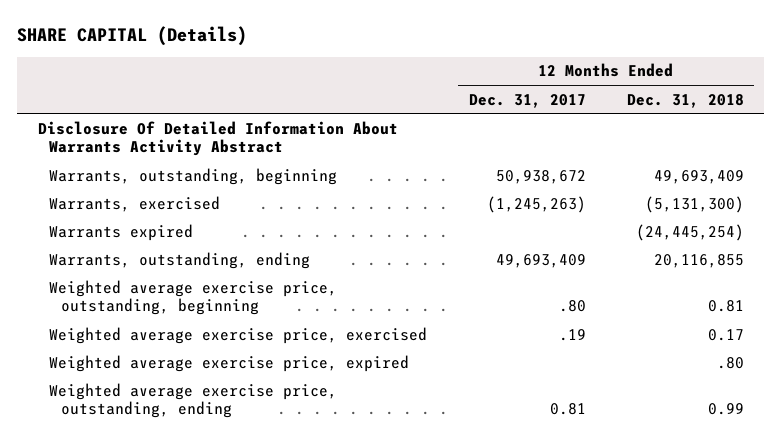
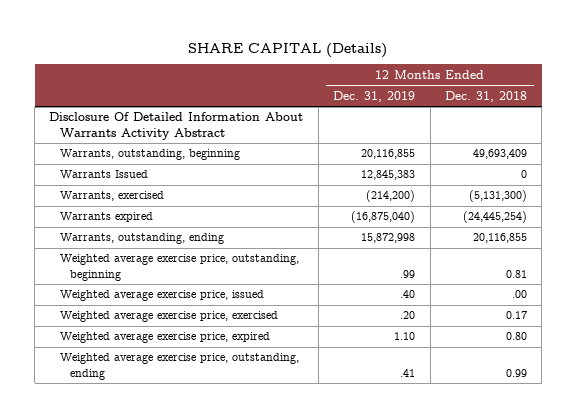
- | 12 Months Ended Dec. 31, 2017 | 12 Months Ended Dec. 31, 2018
+ | 12 Months Ended Dec. 31, 2019 | 12 Months Ended Dec. 31, 2018
+ Warrants Issued | 12,845,383 | 0
+ Weighted average exercise price, issued | .40 | .00
- Weighted average exercise price, expired | | .80
+ Weighted average exercise price, expired | 1.10 | 0.80

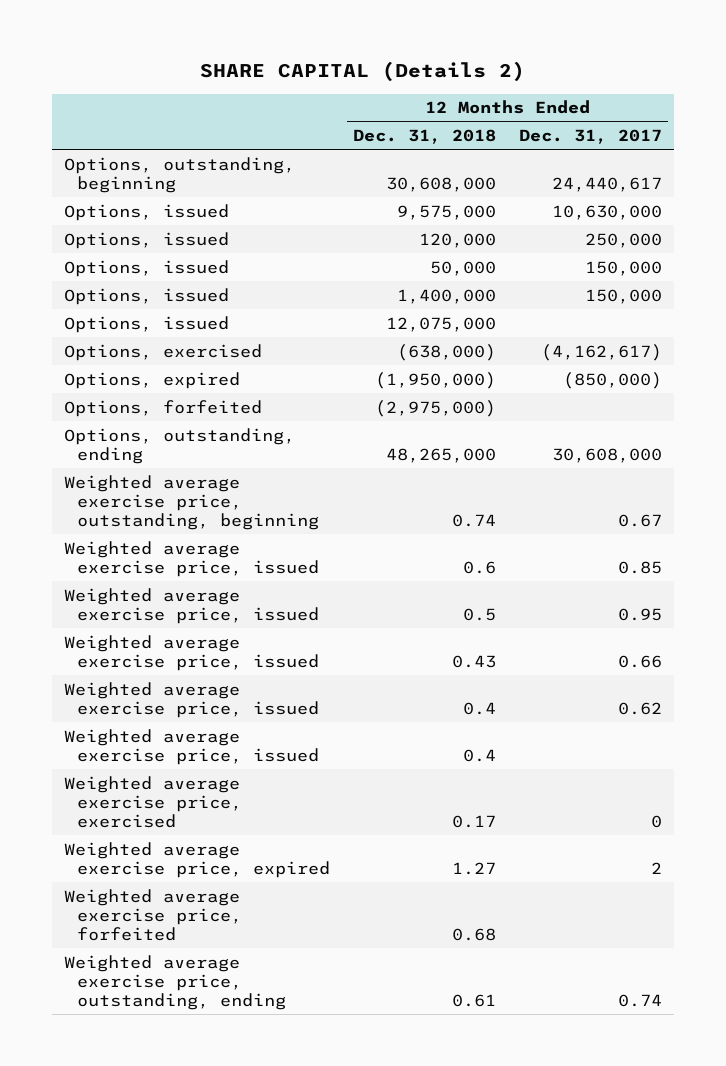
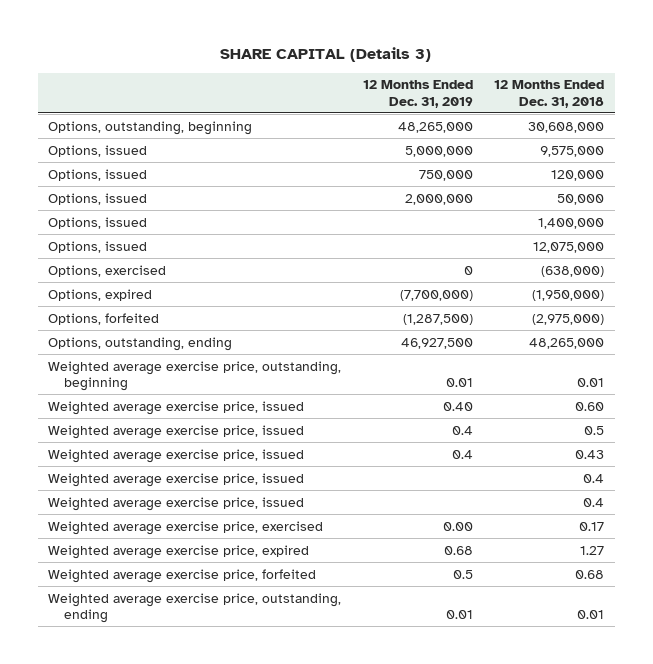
- SHARE CAPITAL (Details 2)
+ SHARE CAPITAL (Details 3)
- | 12 Months Ended Dec. 31, 2018 | 12 Months Ended Dec. 31, 2017
+ | 12 Months Ended Dec. 31, 2019 | 12 Months Ended Dec. 31, 2018
- Weighted average exercise price, outstanding, beginning | 0.74 | 0.67
- Weighted average exercise price, issued | 0.6 | 0.85
+ Weighted average exercise price, outstanding, beginning | 0.01 | 0.01
+ Weighted average exercise price, issued | 0.40 | 0.60
- Weighted average exercise price, outstanding, ending | 0.61 | 0.74
+ Weighted average exercise price, outstanding, ending | 0.01 | 0.01

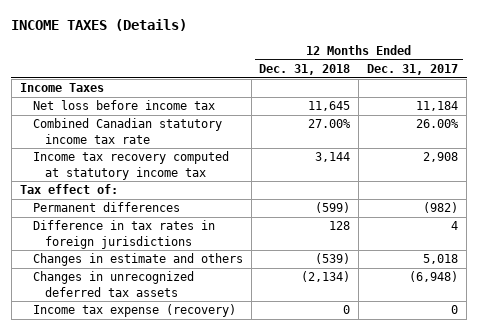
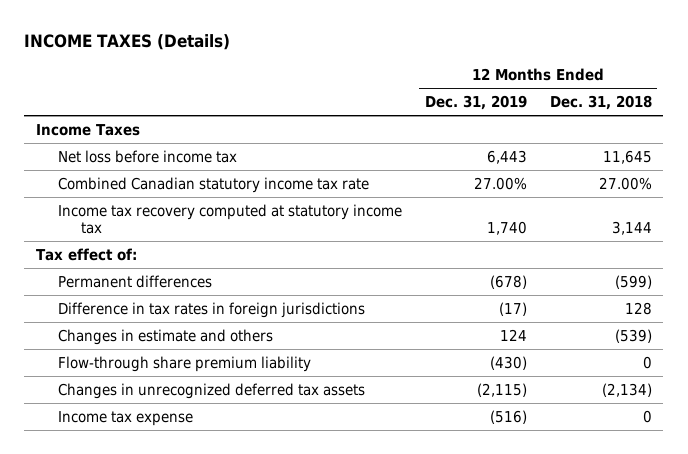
- | 12 Months Ended Dec. 31, 2018 | 12 Months Ended Dec. 31, 2017
+ | 12 Months Ended Dec. 31, 2019 | 12 Months Ended Dec. 31, 2018
+ Flow-through share premium liability | (430) | 0
- Income tax expense (recovery) | 0 | 0
+ Income tax expense | (516) | 0

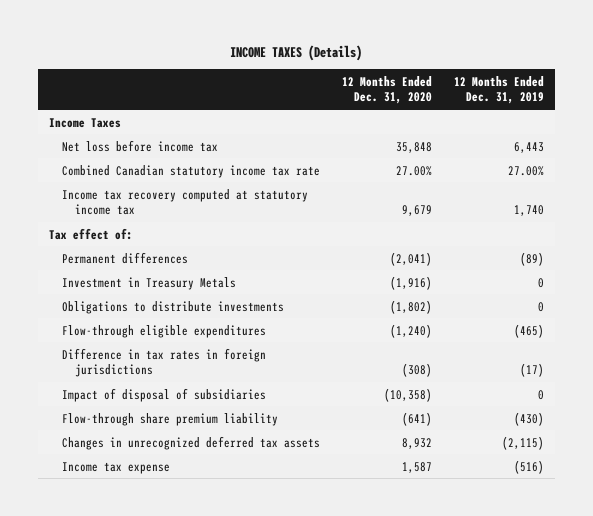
- | 12 Months Ended Dec. 31, 2019 | 12 Months Ended Dec. 31, 2018
+ | 12 Months Ended Dec. 31, 2020 | 12 Months Ended Dec. 31, 2019
- Permanent differences | (678) | (599)
+ Permanent differences | (2,041) | (89)
+ Investment in Treasury Metals | (1,916) | 0
+ Obligations to distribute investments | (1,802) | 0
+ Flow-through eligible expenditures | (1,240) | (465)
- Changes in estimate and others | 124 | (539)
+ Impact of disposal of subsidiaries | (10,358) | 0

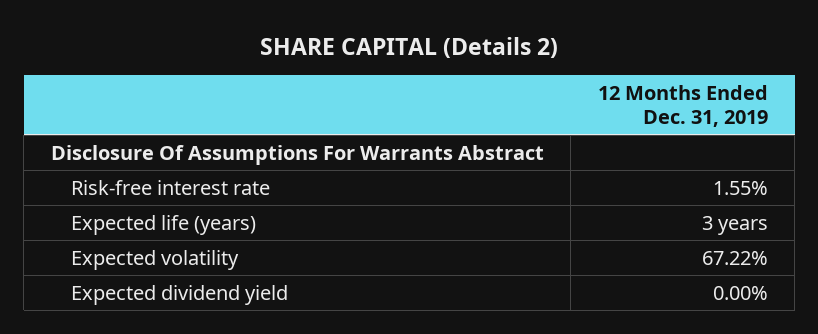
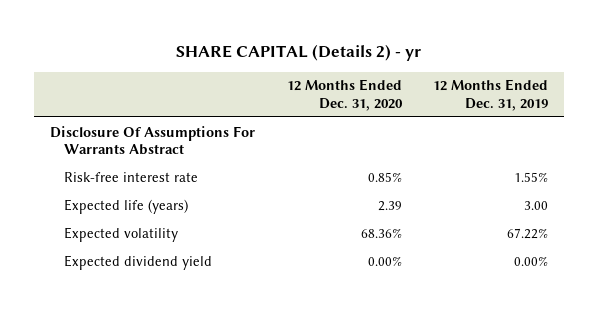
- SHARE CAPITAL (Details 2)
+ SHARE CAPITAL (Details 2) - yr
- | 12 Months Ended Dec. 31, 2019
+ | 12 Months Ended Dec. 31, 2020 | 12 Months Ended Dec. 31, 2019
- Expected life (years) | 3 years
+ Expected life (years) | 2.39 | 3.00

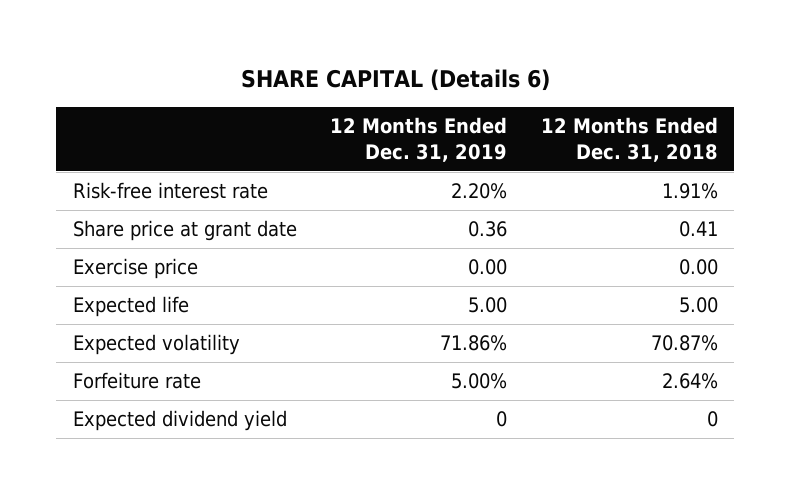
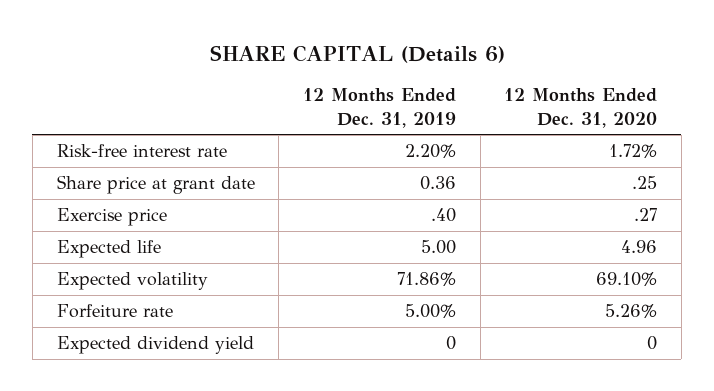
- | 12 Months Ended Dec. 31, 2019 | 12 Months Ended Dec. 31, 2018
+ | 12 Months Ended Dec. 31, 2019 | 12 Months Ended Dec. 31, 2020
- Exercise price | 0.00 | 0.00
+ Exercise price | .40 | .27

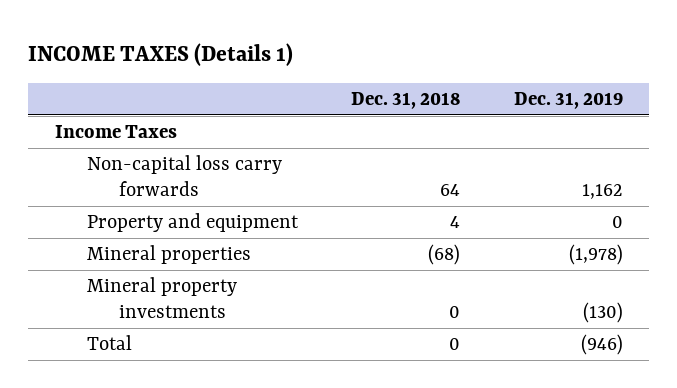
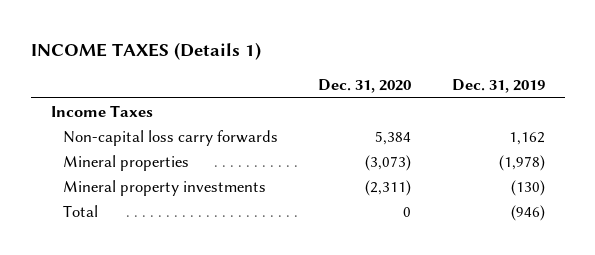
- | Dec. 31, 2018 | Dec. 31, 2019
+ | Dec. 31, 2020 | Dec. 31, 2019
- Property and equipment | 4 | 0

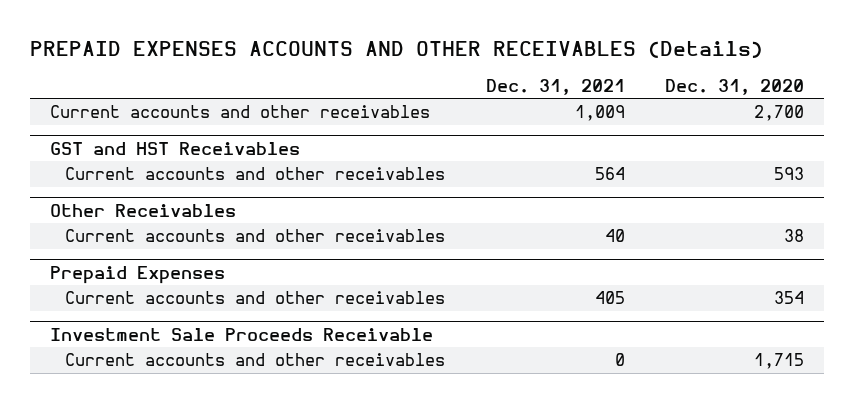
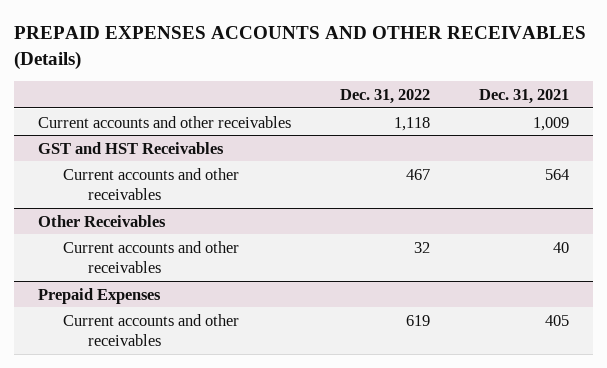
- | Dec. 31, 2021 | Dec. 31, 2020
+ | Dec. 31, 2022 | Dec. 31, 2021
- Investment Sale Proceeds Receivable
- Current accounts and other receivables | 0 | 1,715

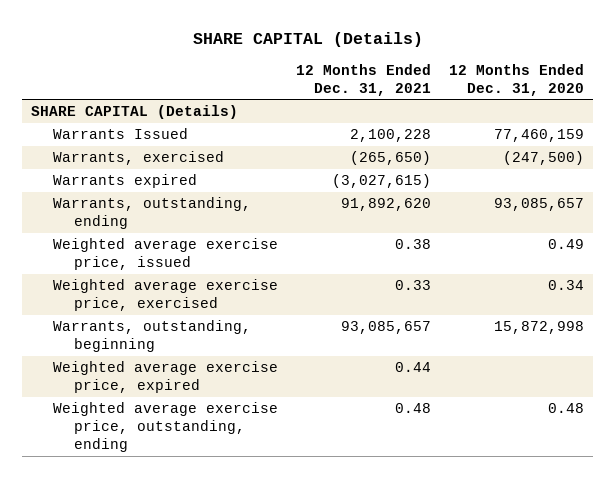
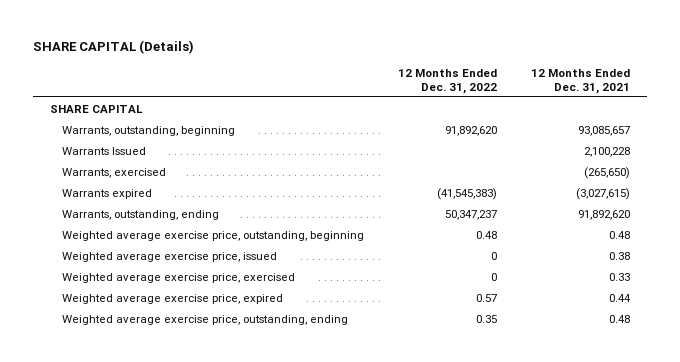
- | 12 Months Ended Dec. 31, 2021 | 12 Months Ended Dec. 31, 2020
+ | 12 Months Ended Dec. 31, 2022 | 12 Months Ended Dec. 31, 2021
- SHARE CAPITAL (Details)
+ SHARE CAPITAL
moved up: Warrants, outstanding, beginning | 91,892,620 | 93,085,657
+ Weighted average exercise price, outstanding, beginning | 0.48 | 0.48

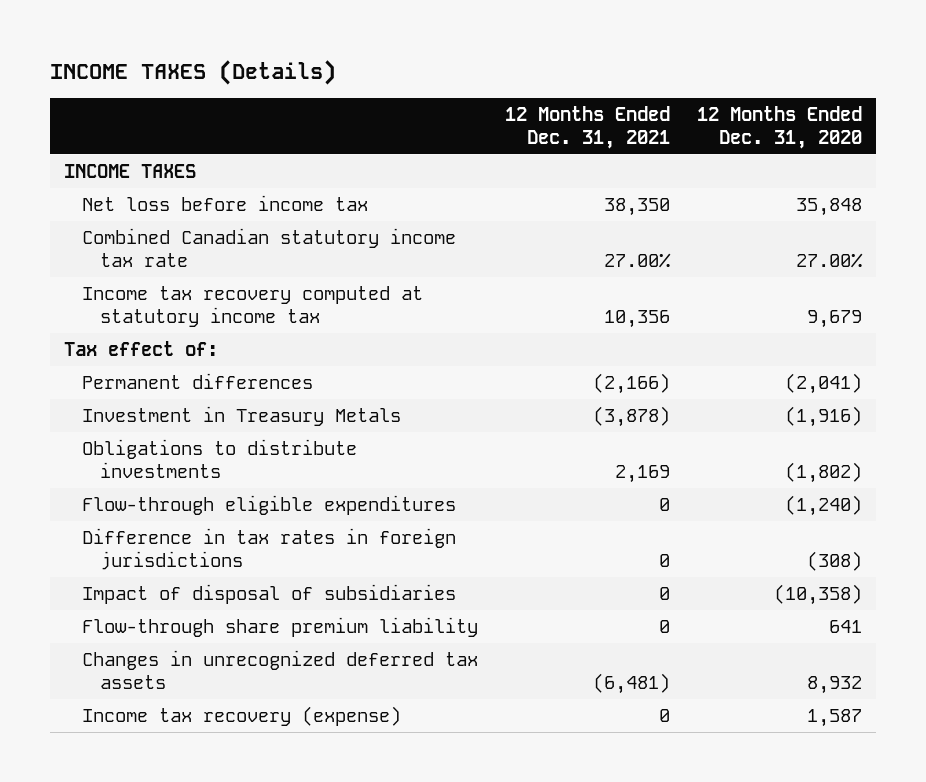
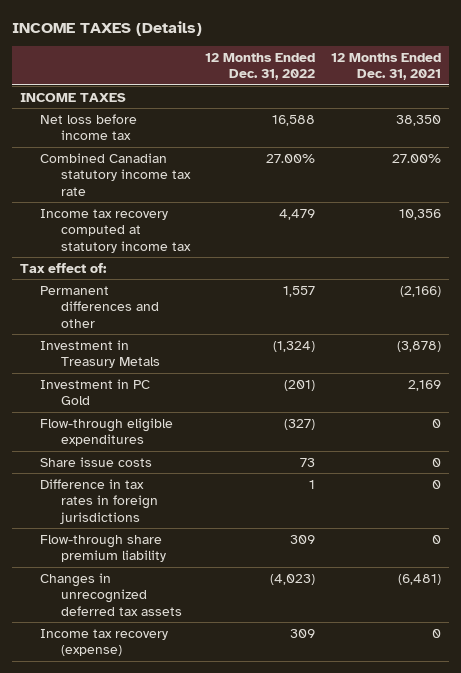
- | 12 Months Ended Dec. 31, 2021 | 12 Months Ended Dec. 31, 2020
+ | 12 Months Ended Dec. 31, 2022 | 12 Months Ended Dec. 31, 2021
- Permanent differences | (2,166) | (2,041)
+ Permanent differences and other | 1,557 | (2,166)
- Obligations to distribute investments | 2,169 | (1,802)
+ Investment in PC Gold | (201) | 2,169
+ Share issue costs | 73 | 0
- Impact of disposal of subsidiaries | 0 | (10,358)

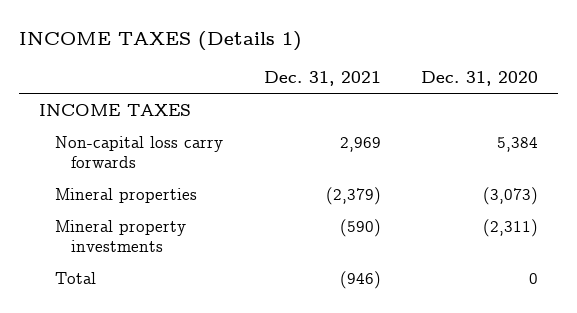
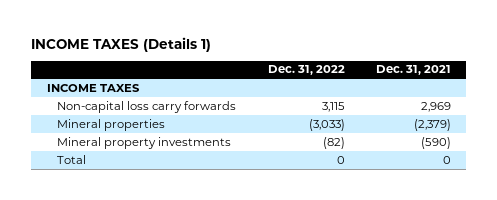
- | Dec. 31, 2021 | Dec. 31, 2020
+ | Dec. 31, 2022 | Dec. 31, 2021
- Total | (946) | 0
+ Total | 0 | 0

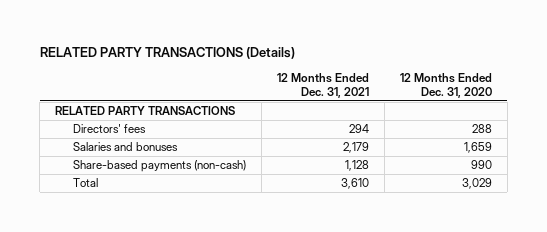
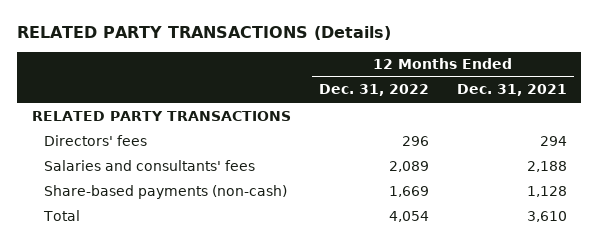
- | 12 Months Ended Dec. 31, 2021 | 12 Months Ended Dec. 31, 2020
+ | 12 Months Ended Dec. 31, 2022 | 12 Months Ended Dec. 31, 2021
- Salaries and bonuses | 2,179 | 1,659
+ Salaries and consultants' fees | 2,089 | 2,188

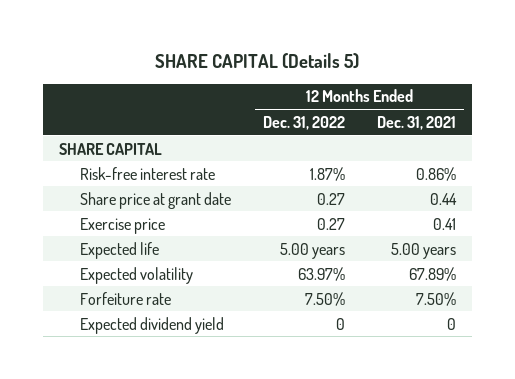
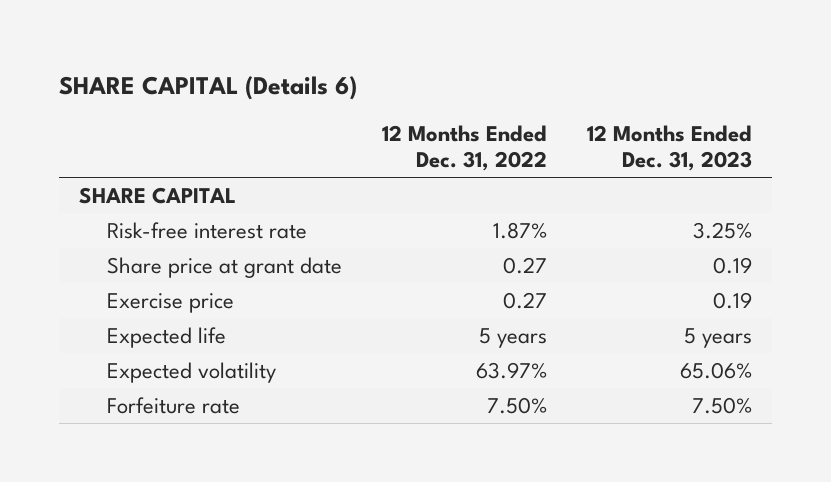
- SHARE CAPITAL (Details 5)
+ SHARE CAPITAL (Details 6)
- | 12 Months Ended Dec. 31, 2022 | 12 Months Ended Dec. 31, 2021
+ | 12 Months Ended Dec. 31, 2022 | 12 Months Ended Dec. 31, 2023
- Expected life | 5.00 years | 5.00 years
+ Expected life | 5 years | 5 years
- Expected dividend yield | 0 | 0

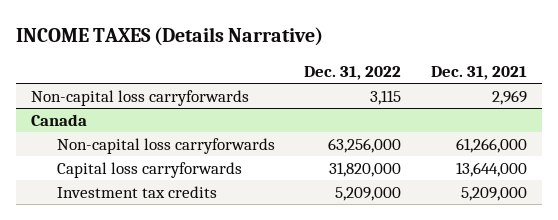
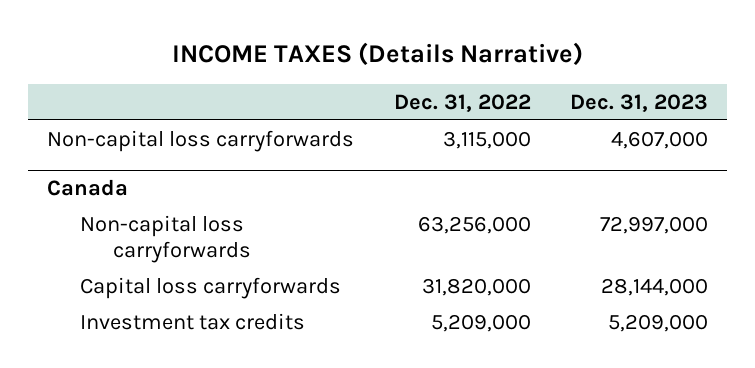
- | Dec. 31, 2022 | Dec. 31, 2021
+ | Dec. 31, 2022 | Dec. 31, 2023
- Non-capital loss carryforwards | 3,115 | 2,969
+ Non-capital loss carryforwards | 3,115,000 | 4,607,000

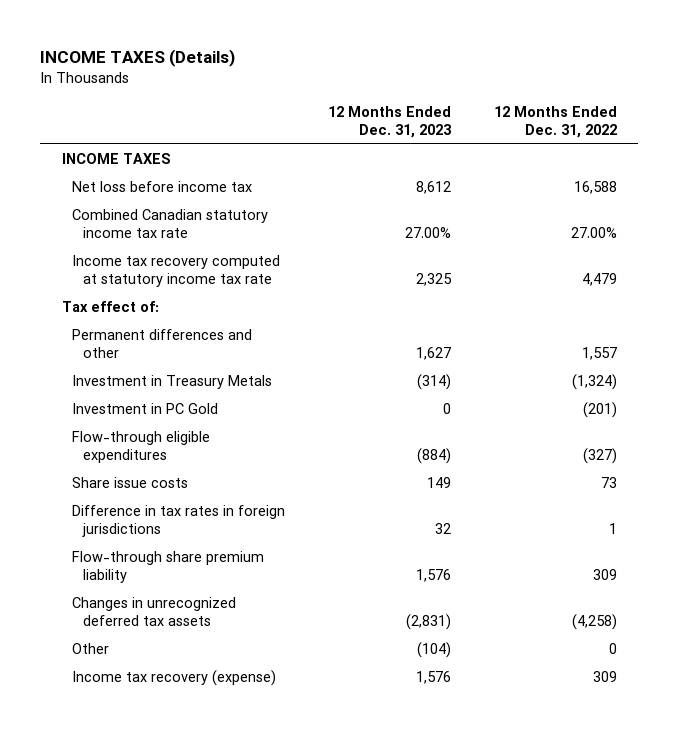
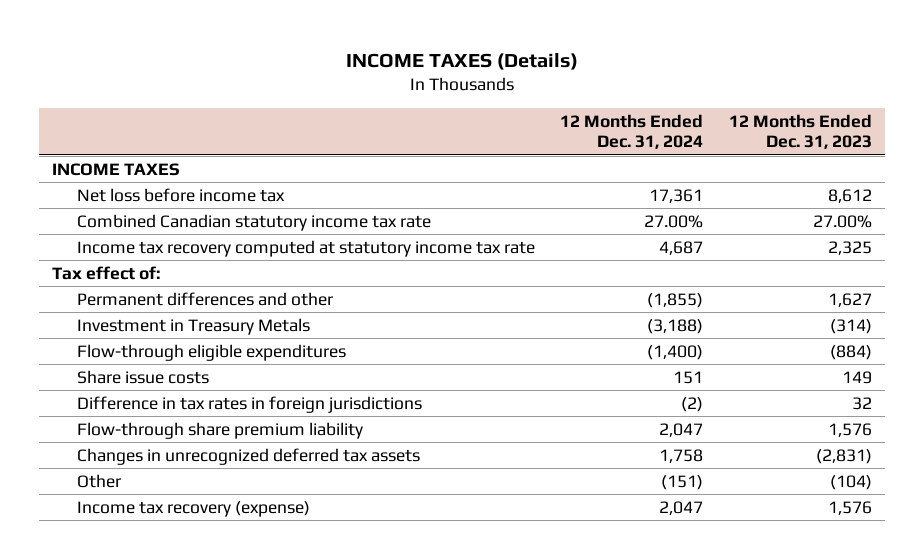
- | 12 Months Ended Dec. 31, 2023 | 12 Months Ended Dec. 31, 2022
+ | 12 Months Ended Dec. 31, 2024 | 12 Months Ended Dec. 31, 2023
- Investment in PC Gold | 0 | (201)

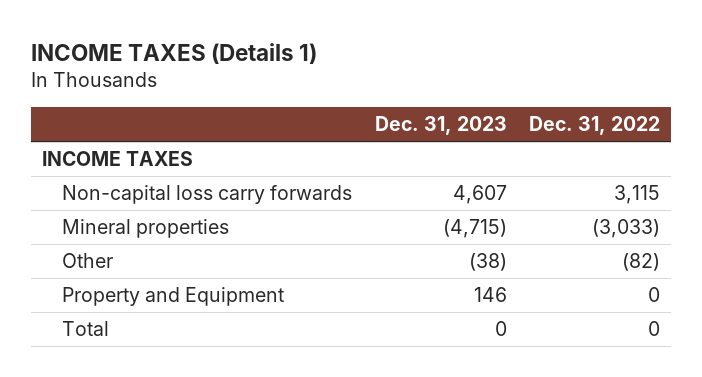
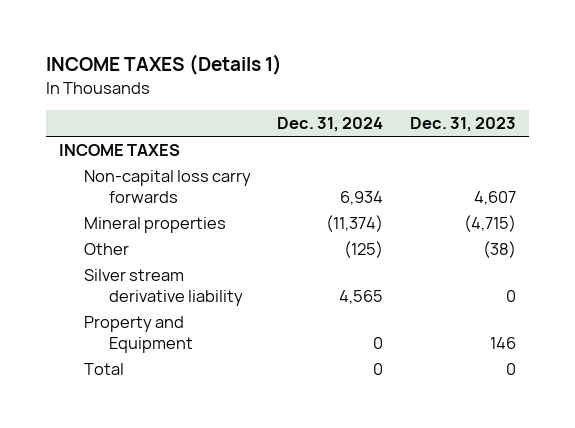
- | Dec. 31, 2023 | Dec. 31, 2022
+ | Dec. 31, 2024 | Dec. 31, 2023
+ Silver stream derivative liability | 4,565 | 0

